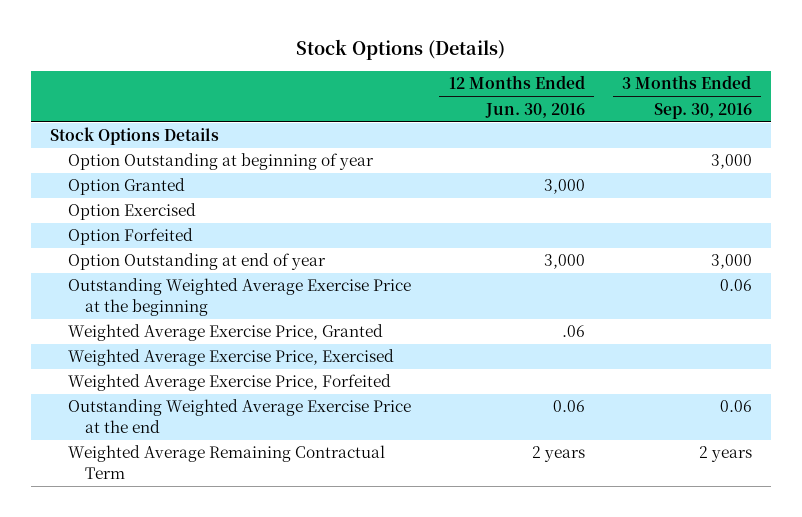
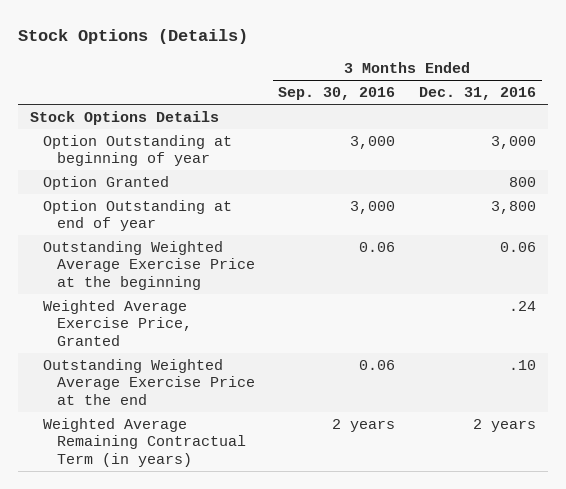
- | 12 Months Ended Jun. 30, 2016 | 3 Months Ended Sep. 30, 2016
+ | 3 Months Ended Sep. 30, 2016 | 3 Months Ended Dec. 31, 2016
- Option Exercised
- Option Forfeited
- Weighted Average Exercise Price, Exercised
- Weighted Average Exercise Price, Forfeited
- Weighted Average Remaining Contractual Term | 2 years | 2 years
+ Weighted Average Remaining Contractual Term (in years) | 2 years | 2 years

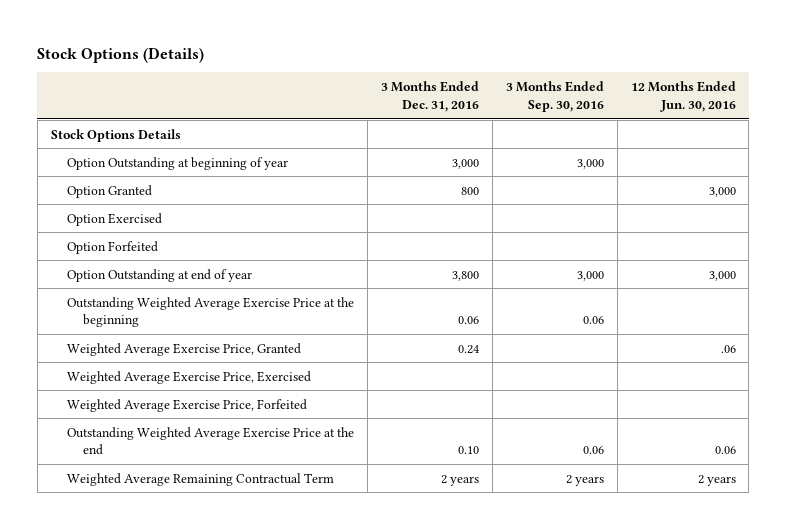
- | 3 Months Ended Sep. 30, 2016 | 3 Months Ended Dec. 31, 2016
+ | 3 Months Ended Dec. 31, 2016 | 3 Months Ended Sep. 30, 2016 | 12 Months Ended Jun. 30, 2016
+ Option Exercised
+ Option Forfeited
- Weighted Average Exercise Price, Granted | | .24
- Outstanding Weighted Average Exercise Price at the end | 0.06 | .10
- Weighted Average Remaining Contractual Term (in years) | 2 years | 2 years
+ Weighted Average Exercise Price, Granted | 0.24 | | .06
+ Weighted Average Exercise Price, Exercised
+ Weighted Average Exercise Price, Forfeited
+ Outstanding Weighted Average Exercise Price at the end | 0.10 | 0.06 | 0.06
+ Weighted Average Remaining Contractual Term | 2 years | 2 years | 2 years

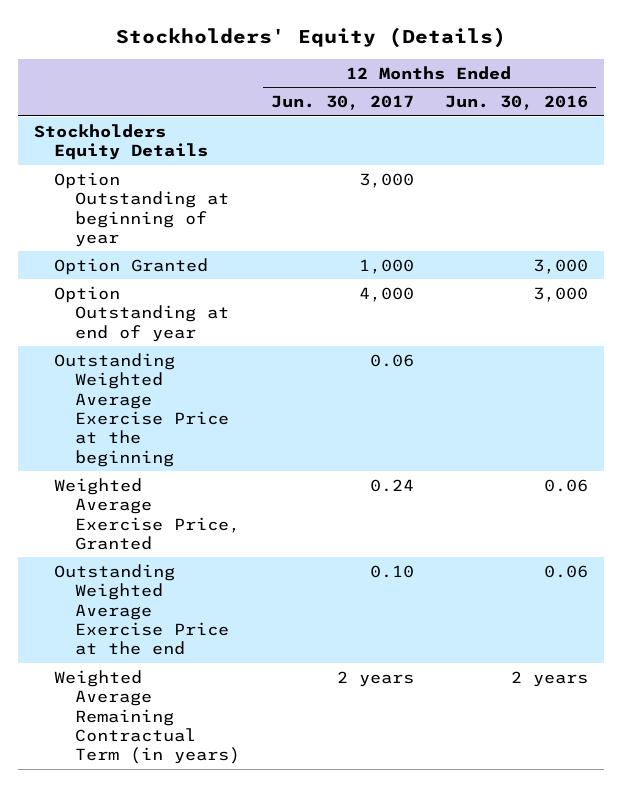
- Stock Options (Details)
+ Stockholders' Equity (Details)
- | 3 Months Ended Dec. 31, 2016 | 3 Months Ended Sep. 30, 2016 | 12 Months Ended Jun. 30, 2016
+ | 12 Months Ended Jun. 30, 2017 | 12 Months Ended Jun. 30, 2016
- Stock Options Details
+ Stockholders Equity Details
- Option Exercised
- Option Forfeited
- Weighted Average Exercise Price, Granted | 0.24 | | .06
- Weighted Average Exercise Price, Exercised
- Weighted Average Exercise Price, Forfeited
+ Weighted Average Exercise Price, Granted | 0.24 | 0.06
- Weighted Average Remaining Contractual Term | 2 years | 2 years | 2 years
+ Weighted Average Remaining Contractual Term (in years) | 2 years | 2 years

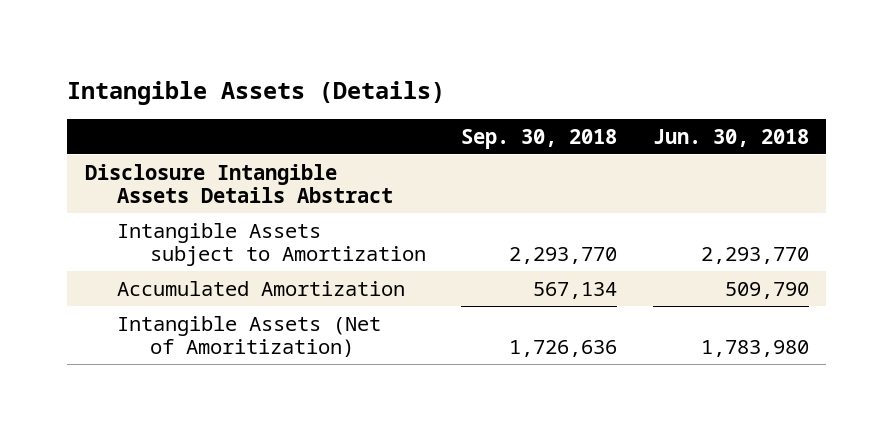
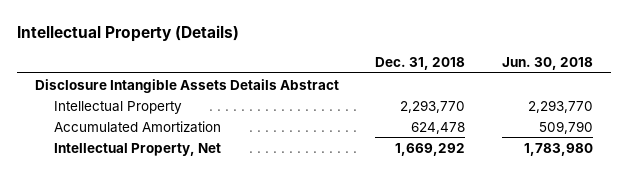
- Intangible Assets (Details)
+ Intellectual Property (Details)
- | Sep. 30, 2018 | Jun. 30, 2018
+ | Dec. 31, 2018 | Jun. 30, 2018
- Intangible Assets subject to Amortization | 2,293,770 | 2,293,770
+ Intellectual Property | 2,293,770 | 2,293,770
- Intangible Assets (Net of Amoritization) | 1,726,636 | 1,783,980
+ Intellectual Property, Net | 1,669,292 | 1,783,980

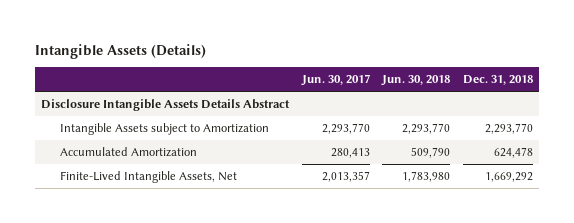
- Intellectual Property (Details)
+ Intangible Assets (Details)
- | Dec. 31, 2018 | Jun. 30, 2018
+ | Jun. 30, 2017 | Jun. 30, 2018 | Dec. 31, 2018
- Intellectual Property | 2,293,770 | 2,293,770
+ Intangible Assets subject to Amortization | 2,293,770 | 2,293,770 | 2,293,770
- Intellectual Property, Net | 1,669,292 | 1,783,980
+ Finite-Lived Intangible Assets, Net | 2,013,357 | 1,783,980 | 1,669,292

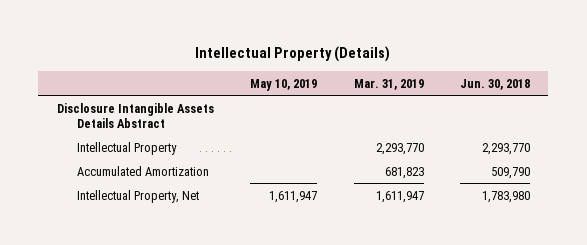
- Intangible Assets (Details)
+ Intellectual Property (Details)
- | Jun. 30, 2017 | Jun. 30, 2018 | Dec. 31, 2018
+ | May 10, 2019 | Mar. 31, 2019 | Jun. 30, 2018
- Intangible Assets subject to Amortization | 2,293,770 | 2,293,770 | 2,293,770
+ Intellectual Property | | 2,293,770 | 2,293,770
- Finite-Lived Intangible Assets, Net | 2,013,357 | 1,783,980 | 1,669,292
+ Intellectual Property, Net | 1,611,947 | 1,611,947 | 1,783,980

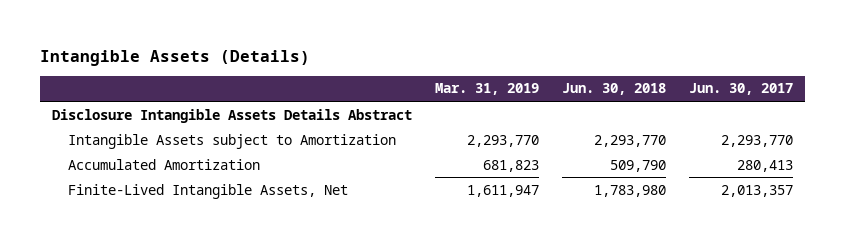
- Intellectual Property (Details)
+ Intangible Assets (Details)
- | May 10, 2019 | Mar. 31, 2019 | Jun. 30, 2018
+ | Mar. 31, 2019 | Jun. 30, 2018 | Jun. 30, 2017
- Intellectual Property | | 2,293,770 | 2,293,770
+ Intangible Assets subject to Amortization | 2,293,770 | 2,293,770 | 2,293,770
- Intellectual Property, Net | 1,611,947 | 1,611,947 | 1,783,980
+ Finite-Lived Intangible Assets, Net | 1,611,947 | 1,783,980 | 2,013,357

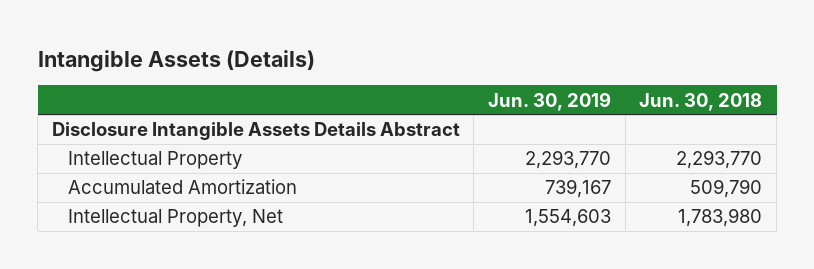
- | Mar. 31, 2019 | Jun. 30, 2018 | Jun. 30, 2017
+ | Jun. 30, 2019 | Jun. 30, 2018
- Intangible Assets subject to Amortization | 2,293,770 | 2,293,770 | 2,293,770
+ Intellectual Property | 2,293,770 | 2,293,770
- Finite-Lived Intangible Assets, Net | 1,611,947 | 1,783,980 | 2,013,357
+ Intellectual Property, Net | 1,554,603 | 1,783,980

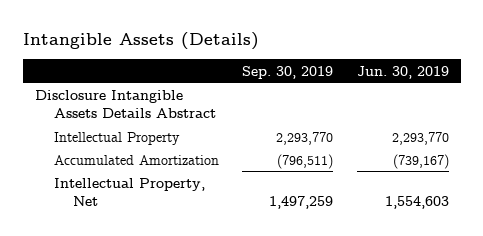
- | Jun. 30, 2019 | Jun. 30, 2018
+ | Sep. 30, 2019 | Jun. 30, 2019
- Accumulated Amortization | 739,167 | 509,790
+ Accumulated Amortization | (796,511) | (739,167)

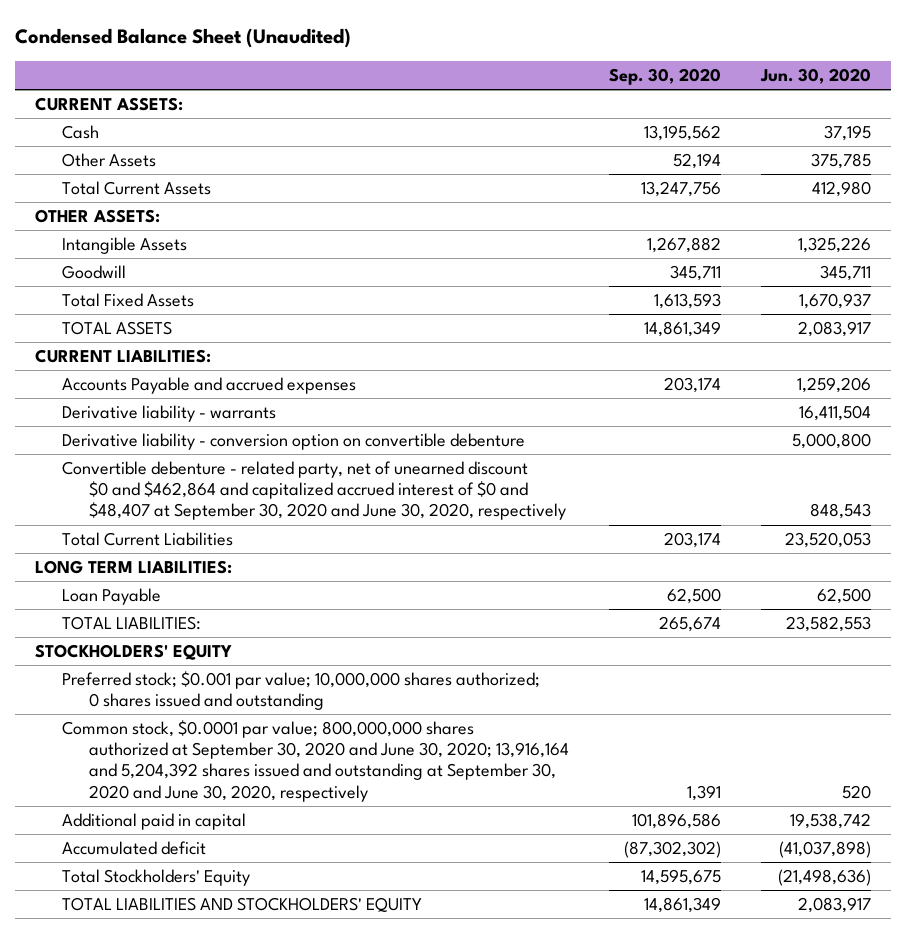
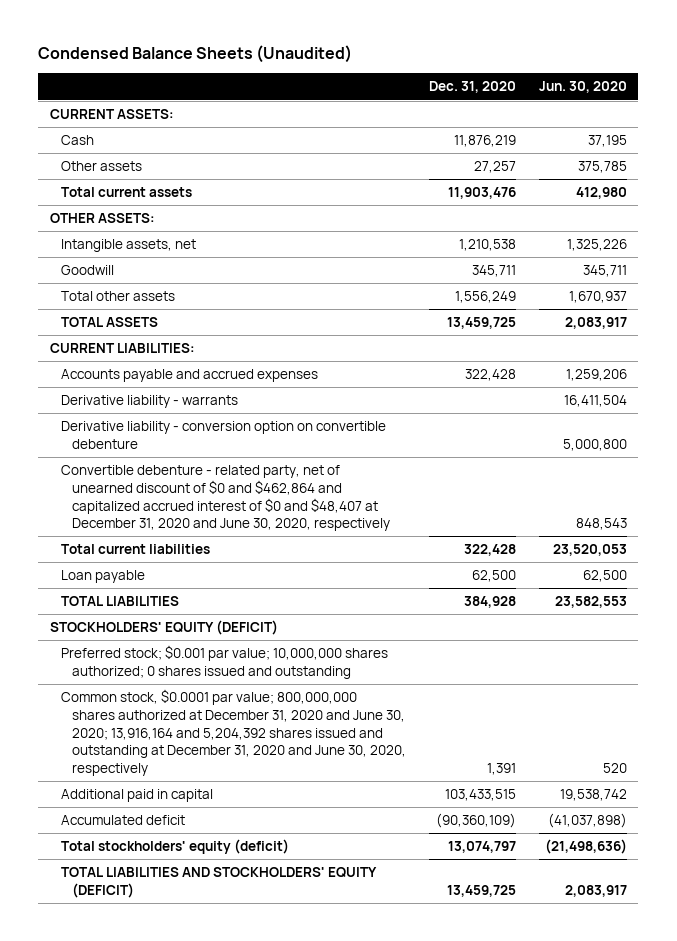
- Condensed Balance Sheet (Unaudited)
+ Condensed Balance Sheets (Unaudited)
- | Sep. 30, 2020 | Jun. 30, 2020
+ | Dec. 31, 2020 | Jun. 30, 2020
- Other Assets | 52,194 | 375,785
- Total Current Assets | 13,247,756 | 412,980
+ Other assets | 27,257 | 375,785
+ Total current assets | 11,903,476 | 412,980
- Intangible Assets | 1,267,882 | 1,325,226
+ Intangible assets, net | 1,210,538 | 1,325,226
- Total Fixed Assets | 1,613,593 | 1,670,937
+ Total other assets | 1,556,249 | 1,670,937
- Accounts Payable and accrued expenses | 203,174 | 1,259,206
+ Accounts payable and accrued expenses | 322,428 | 1,259,206
- Convertible debenture - related party, net of unearned discount $0 and $462,864 and capitalized accrued interest of $0 and $48,407 at September 30, 2020 and June 30, 2020, respectively | | 848,543
- Total Current Liabilities | 203,174 | 23,520,053
- LONG TERM LIABILITIES:
- Loan Payable | 62,500 | 62,500
- TOTAL LIABILITIES: | 265,674 | 23,582,553
- STOCKHOLDERS' EQUITY
+ Convertible debenture - related party, net of unearned discount of $0 and $462,864 and capitalized accrued interest of $0 and $48,407 at December 31, 2020 and June 30, 2020, respectively | | 848,543
+ Total current liabilities | 322,428 | 23,520,053
+ Loan payable | 62,500 | 62,500
+ TOTAL LIABILITIES | 384,928 | 23,582,553
+ STOCKHOLDERS' EQUITY (DEFICIT)
- Common stock, $0.0001 par value; 800,000,000 shares authorized at September 30, 2020 and June 30, 2020; 13,916,164 and 5,204,392 shares issued and outstanding at September 30, 2020 and June 30, 2020, respectively | 1,391 | 520
+ Common stock, $0.0001 par value; 800,000,000 shares authorized at December 31, 2020 and June 30, 2020; 13,916,164 and 5,204,392 shares issued and outstanding at December 31, 2020 and June 30, 2020, respectively | 1,391 | 520
- Total Stockholders' Equity | 14,595,675 | (21,498,636)
- TOTAL LIABILITIES AND STOCKHOLDERS' EQUITY | 14,861,349 | 2,083,917
+ Total stockholders' equity (deficit) | 13,074,797 | (21,498,636)
+ TOTAL LIABILITIES AND STOCKHOLDERS' EQUITY (DEFICIT) | 13,459,725 | 2,083,917

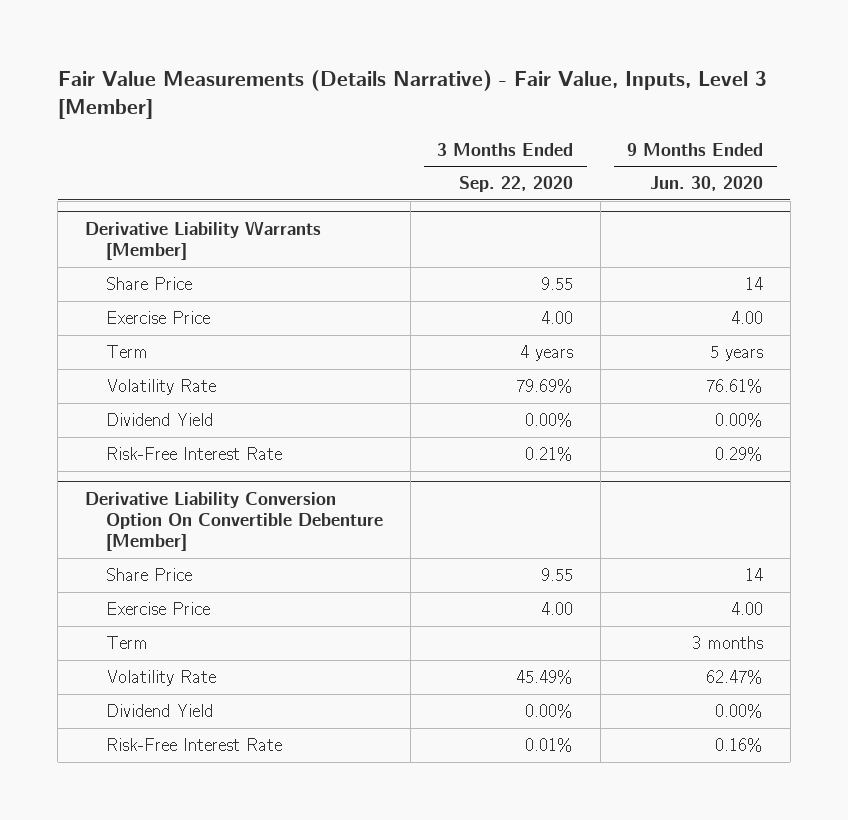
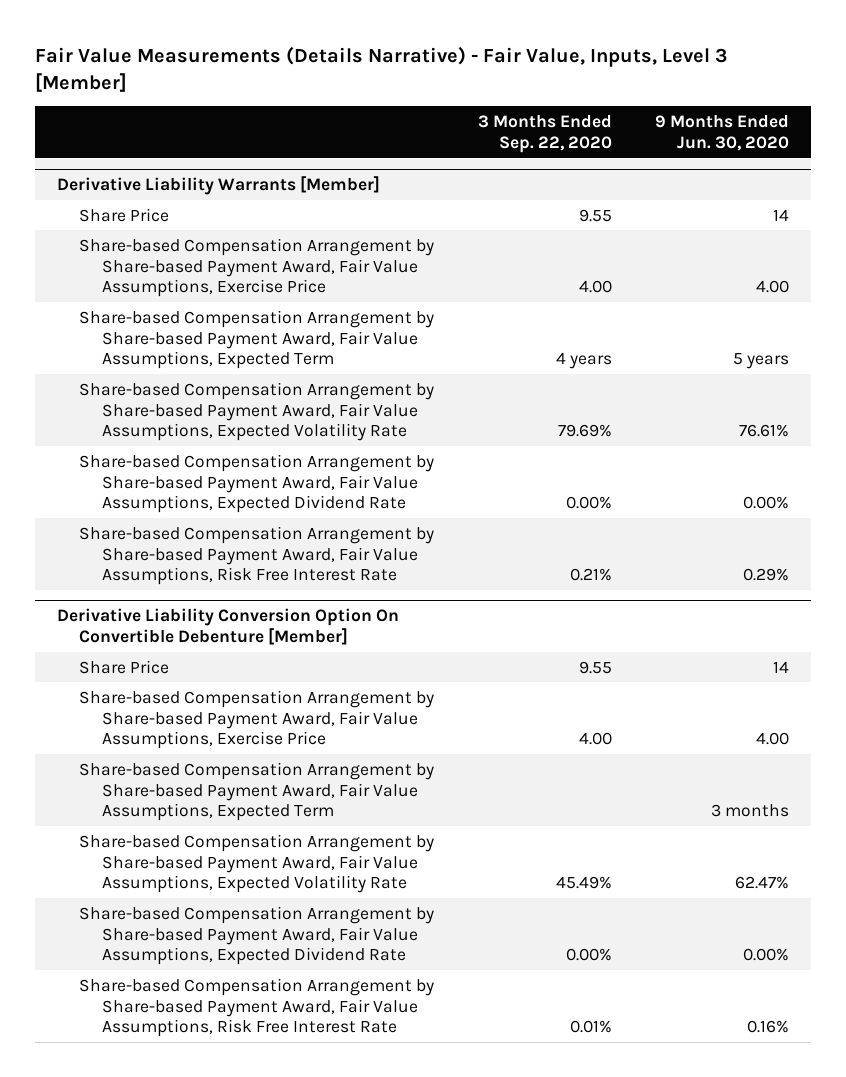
@ Derivative Liability Warrants [Member]
- Exercise Price | 4.00 | 4.00
- Term | 4 years | 5 years
- Volatility Rate | 79.69% | 76.61%
- Dividend Yield | 0.00% | 0.00%
- Risk-Free Interest Rate | 0.21% | 0.29%
+ Share-based Compensation Arrangement by Share-based Payment Award, Fair Value Assumptions, Exercise Price | 4.00 | 4.00
+ Share-based Compensation Arrangement by Share-based Payment Award, Fair Value Assumptions, Expected Term | 4 years | 5 years
+ Share-based Compensation Arrangement by Share-based Payment Award, Fair Value Assumptions, Expected Volatility Rate | 79.69% | 76.61%
+ Share-based Compensation Arrangement by Share-based Payment Award, Fair Value Assumptions, Expected Dividend Rate | 0.00% | 0.00%
+ Share-based Compensation Arrangement by Share-based Payment Award, Fair Value Assumptions, Risk Free Interest Rate | 0.21% | 0.29%
@ Derivative Liability Conversion Option On Convertible Debenture [Member]
- Exercise Price | 4.00 | 4.00
- Term | | 3 months
- Volatility Rate | 45.49% | 62.47%
- Dividend Yield | 0.00% | 0.00%
- Risk-Free Interest Rate | 0.01% | 0.16%
+ Share-based Compensation Arrangement by Share-based Payment Award, Fair Value Assumptions, Exercise Price | 4.00 | 4.00
+ Share-based Compensation Arrangement by Share-based Payment Award, Fair Value Assumptions, Expected Term | | 3 months
+ Share-based Compensation Arrangement by Share-based Payment Award, Fair Value Assumptions, Expected Volatility Rate | 45.49% | 62.47%
+ Share-based Compensation Arrangement by Share-based Payment Award, Fair Value Assumptions, Expected Dividend Rate | 0.00% | 0.00%
+ Share-based Compensation Arrangement by Share-based Payment Award, Fair Value Assumptions, Risk Free Interest Rate | 0.01% | 0.16%

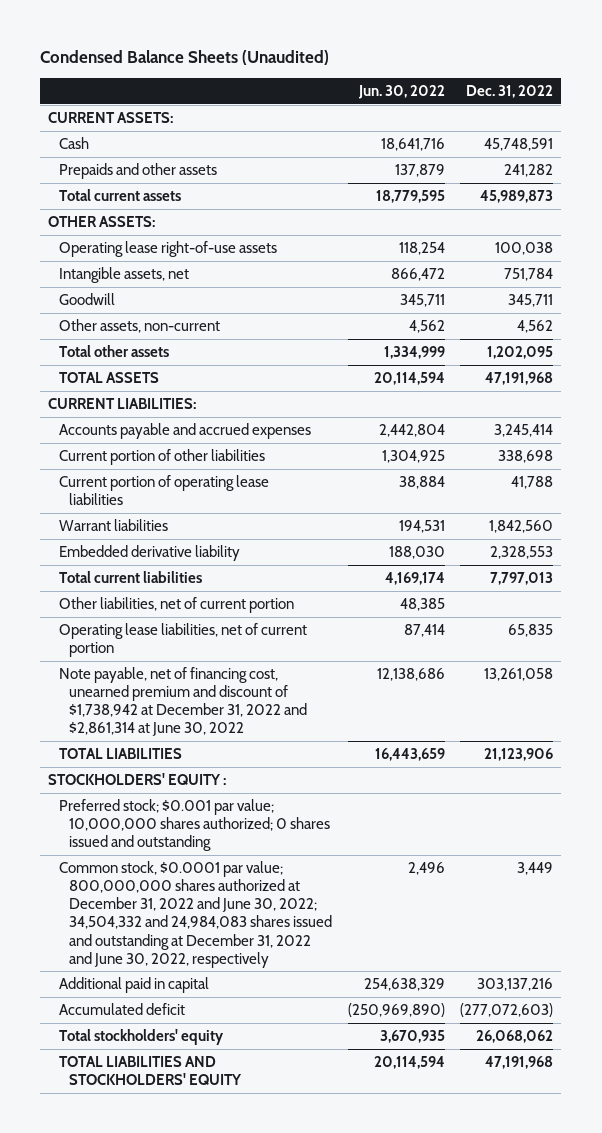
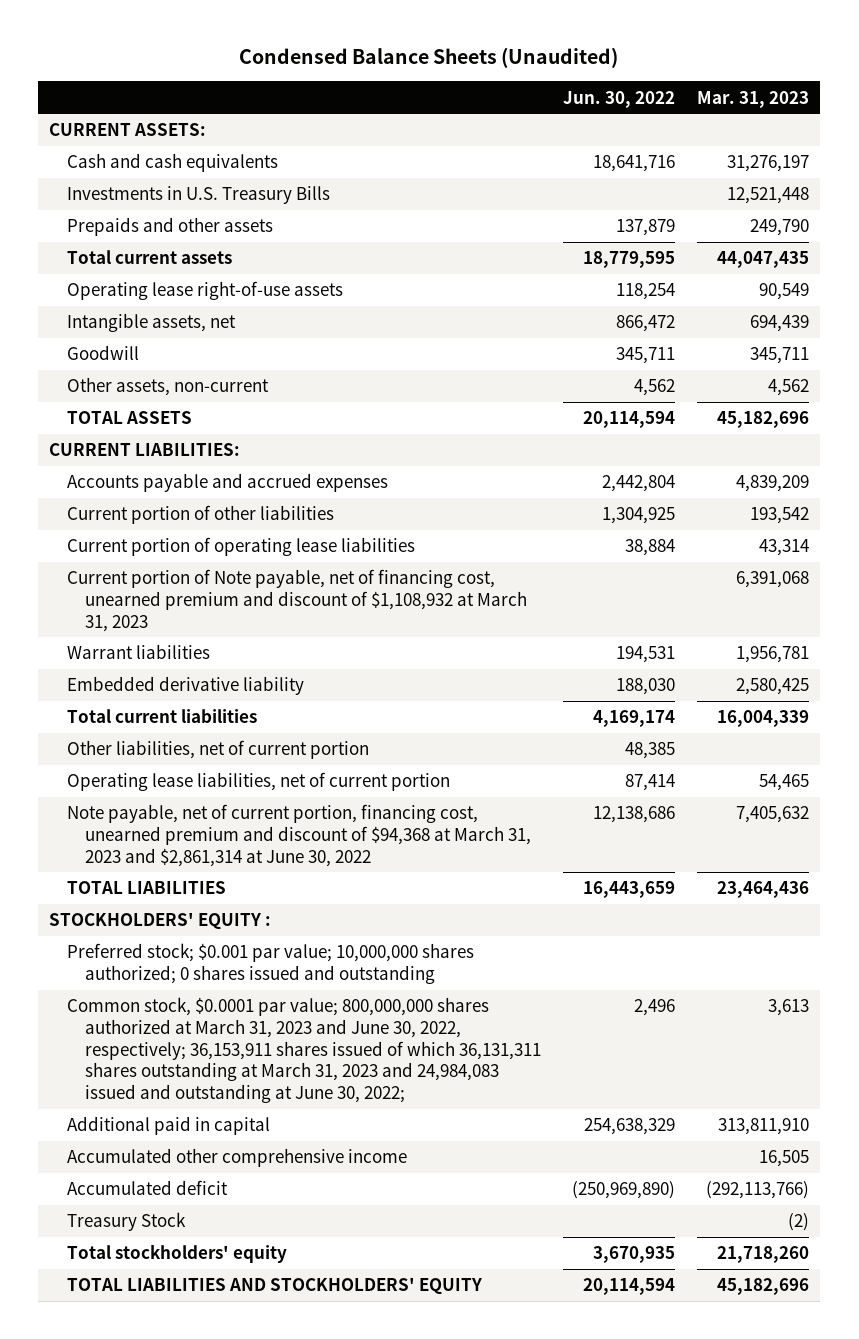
- | Jun. 30, 2022 | Dec. 31, 2022
+ | Jun. 30, 2022 | Mar. 31, 2023
- Cash | 18,641,716 | 45,748,591
+ Cash and cash equivalents | 18,641,716 | 31,276,197
+ Investments in U.S. Treasury Bills | | 12,521,448
- OTHER ASSETS:
- Total other assets | 1,334,999 | 1,202,095
+ Current portion of Note payable, net of financing cost, unearned premium and discount of $1,108,932 at March 31, 2023 | | 6,391,068
- Note payable, net of financing cost, unearned premium and discount of $1,738,942 at December 31, 2022 and $2,861,314 at June 30, 2022 | 12,138,686 | 13,261,058
+ Note payable, net of current portion, financing cost, unearned premium and discount of $94,368 at March 31, 2023 and $2,861,314 at June 30, 2022 | 12,138,686 | 7,405,632
- Common stock, $0.0001 par value; 800,000,000 shares authorized at December 31, 2022 and June 30, 2022; 34,504,332 and 24,984,083 shares issued and outstanding at December 31, 2022 and June 30, 2022, respectively | 2,496 | 3,449
+ Common stock, $0.0001 par value; 800,000,000 shares authorized at March 31, 2023 and June 30, 2022, respectively; 36,153,911 shares issued of which 36,131,311 shares outstanding at March 31, 2023 and 24,984,083 issued and outstanding at June 30, 2022; | 2,496 | 3,613
+ Accumulated other comprehensive income | | 16,505
+ Treasury Stock | | (2)

